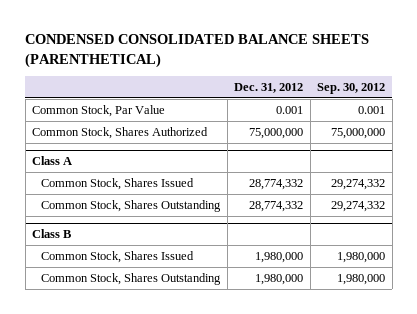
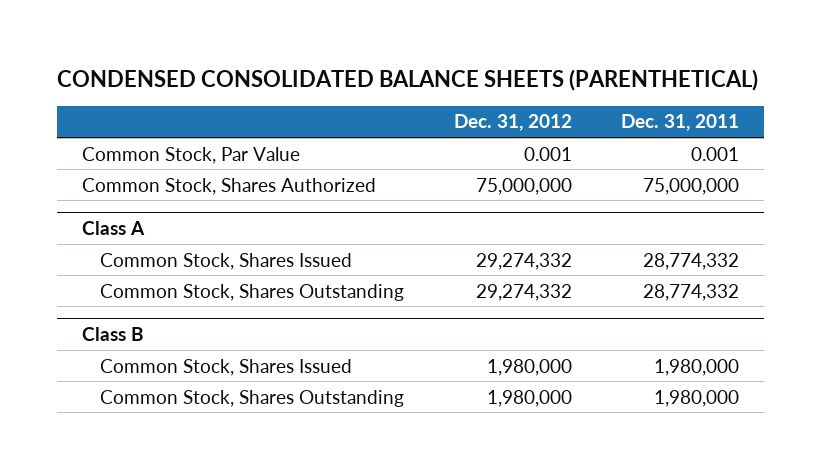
- | Dec. 31, 2012 | Sep. 30, 2012
+ | Dec. 31, 2012 | Dec. 31, 2011
@ Class A
- Common Stock, Shares Issued | 28,774,332 | 29,274,332
- Common Stock, Shares Outstanding | 28,774,332 | 29,274,332
+ Common Stock, Shares Issued | 29,274,332 | 28,774,332
+ Common Stock, Shares Outstanding | 29,274,332 | 28,774,332

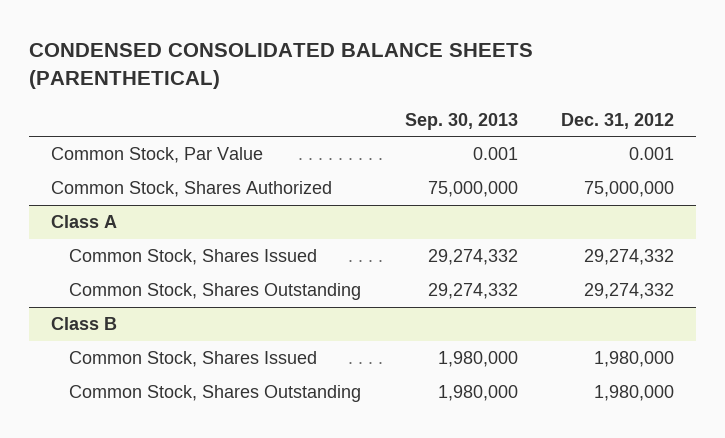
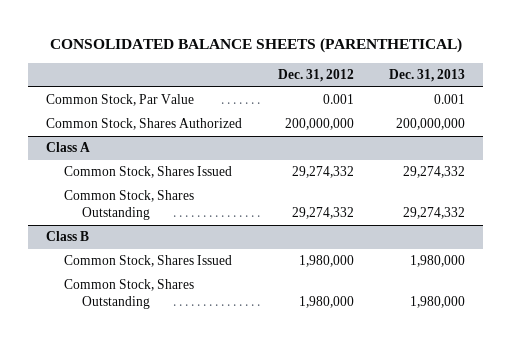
- CONDENSED CONSOLIDATED BALANCE SHEETS (PARENTHETICAL)
+ CONSOLIDATED BALANCE SHEETS (PARENTHETICAL)
- | Sep. 30, 2013 | Dec. 31, 2012
+ | Dec. 31, 2012 | Dec. 31, 2013
- Common Stock, Shares Authorized | 75,000,000 | 75,000,000
+ Common Stock, Shares Authorized | 200,000,000 | 200,000,000

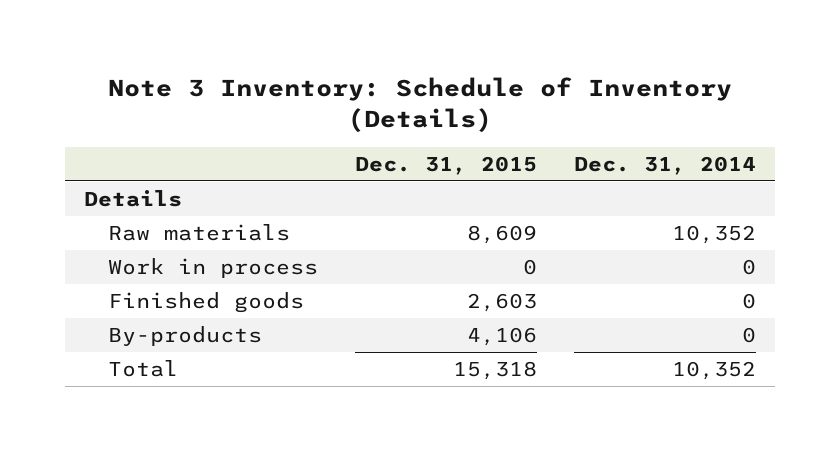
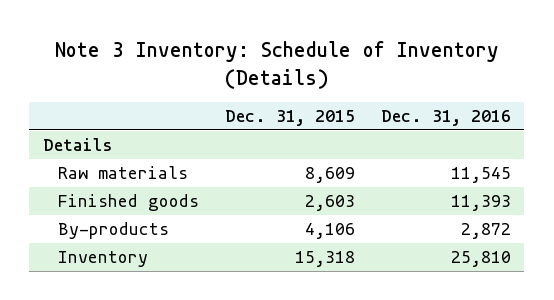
- | Dec. 31, 2015 | Dec. 31, 2014
+ | Dec. 31, 2015 | Dec. 31, 2016
- Work in process | 0 | 0
- Total | 15,318 | 10,352
+ Inventory | 15,318 | 25,810

